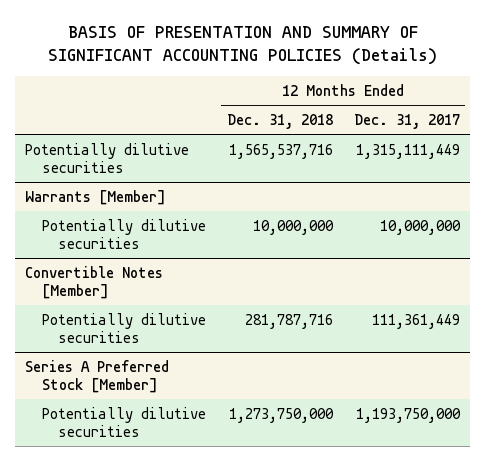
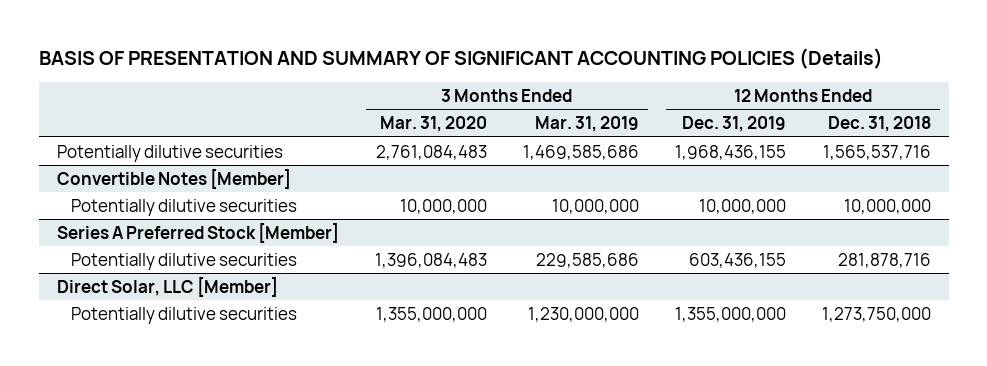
- | 12 Months Ended Dec. 31, 2018 | 12 Months Ended Dec. 31, 2017
+ | 3 Months Ended Mar. 31, 2020 | 3 Months Ended Mar. 31, 2019 | 12 Months Ended Dec. 31, 2019 | 12 Months Ended Dec. 31, 2018
- Warrants [Member]
- Potentially dilutive securities | 10,000,000 | 10,000,000
@ Convertible Notes [Member]
- Potentially dilutive securities | 281,787,716 | 111,361,449
+ Potentially dilutive securities | 10,000,000 | 10,000,000 | 10,000,000 | 10,000,000
@ Series A Preferred Stock [Member]
+ Potentially dilutive securities | 1,396,084,483 | 229,585,686 | 603,436,155 | 281,878,716
+ Direct Solar, LLC [Member]

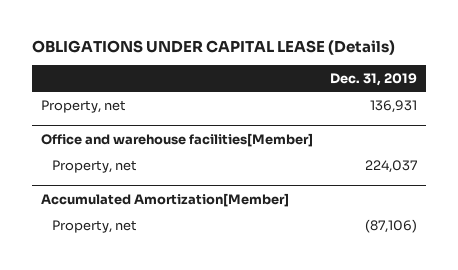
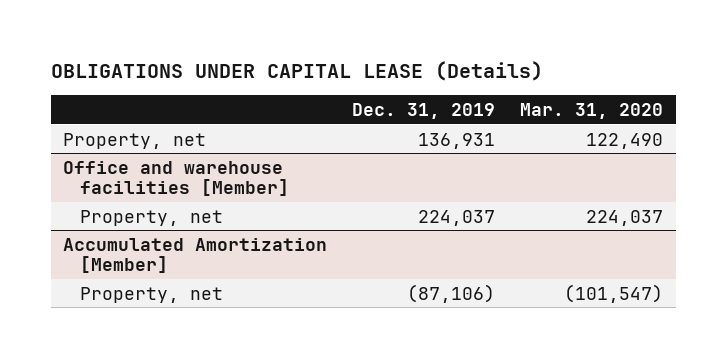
- | Dec. 31, 2019
+ | Dec. 31, 2019 | Mar. 31, 2020
- Office and warehouse facilities[Member]
+ Office and warehouse facilities [Member]
- Accumulated Amortization[Member]
+ Accumulated Amortization [Member]

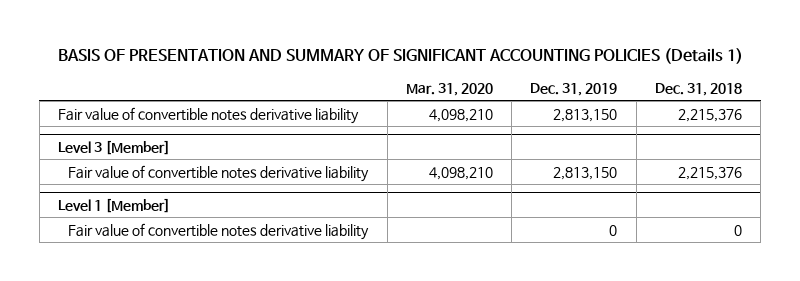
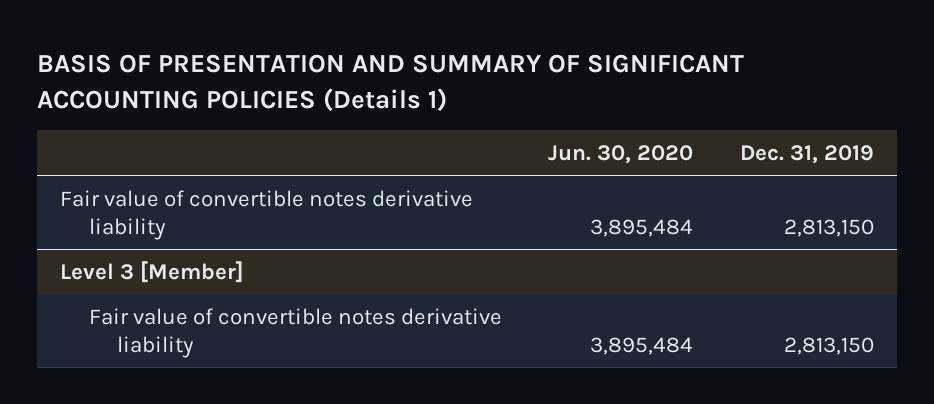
- | Mar. 31, 2020 | Dec. 31, 2019 | Dec. 31, 2018
+ | Jun. 30, 2020 | Dec. 31, 2019
- Level 1 [Member]
- Fair value of convertible notes derivative liability | | 0 | 0

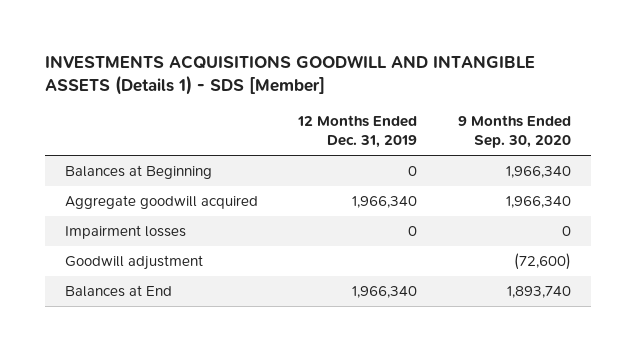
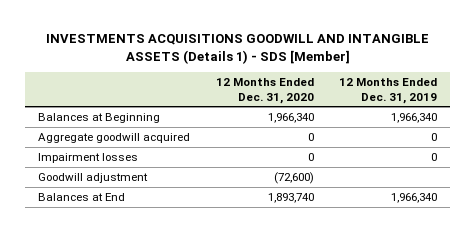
- | 12 Months Ended Dec. 31, 2019 | 9 Months Ended Sep. 30, 2020
+ | 12 Months Ended Dec. 31, 2020 | 12 Months Ended Dec. 31, 2019
- Balances at Beginning | 0 | 1,966,340
- Aggregate goodwill acquired | 1,966,340 | 1,966,340
+ Balances at Beginning | 1,966,340 | 1,966,340
+ Aggregate goodwill acquired | 0 | 0

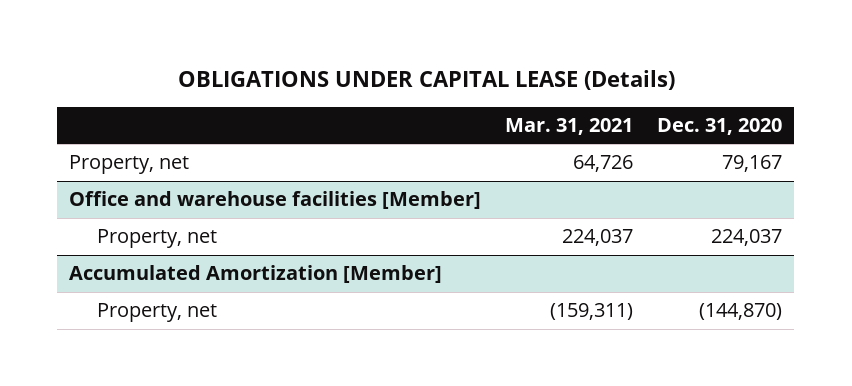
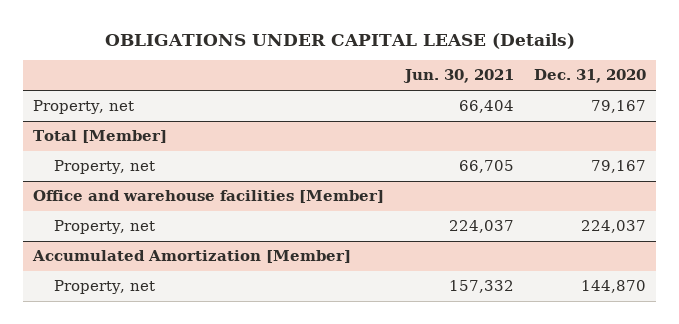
- | Mar. 31, 2021 | Dec. 31, 2020
+ | Jun. 30, 2021 | Dec. 31, 2020
+ Total [Member]
+ Property, net | 66,705 | 79,167
@ Accumulated Amortization [Member]
- Property, net | (159,311) | (144,870)
+ Property, net | 157,332 | 144,870

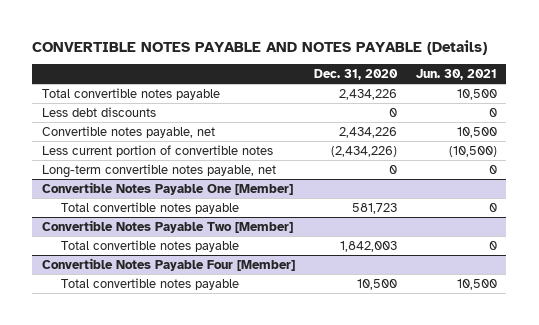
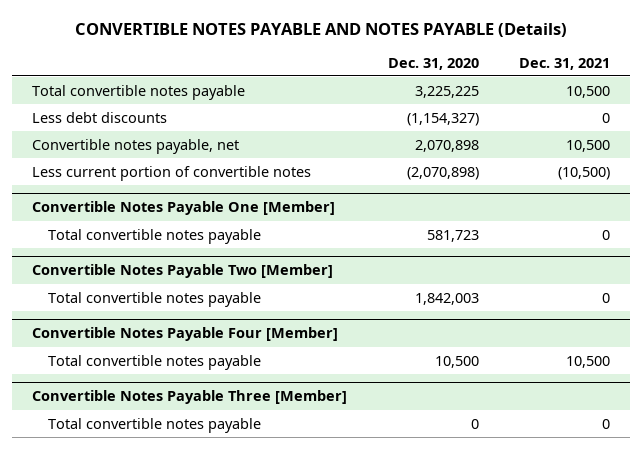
- | Dec. 31, 2020 | Jun. 30, 2021
+ | Dec. 31, 2020 | Dec. 31, 2021
- Total convertible notes payable | 2,434,226 | 10,500
- Less debt discounts | 0 | 0
- Convertible notes payable, net | 2,434,226 | 10,500
- Less current portion of convertible notes | (2,434,226) | (10,500)
- Long-term convertible notes payable, net | 0 | 0
+ Total convertible notes payable | 3,225,225 | 10,500
+ Less debt discounts | (1,154,327) | 0
+ Convertible notes payable, net | 2,070,898 | 10,500
+ Less current portion of convertible notes | (2,070,898) | (10,500)
+ Convertible Notes Payable Three [Member]
+ Total convertible notes payable | 0 | 0

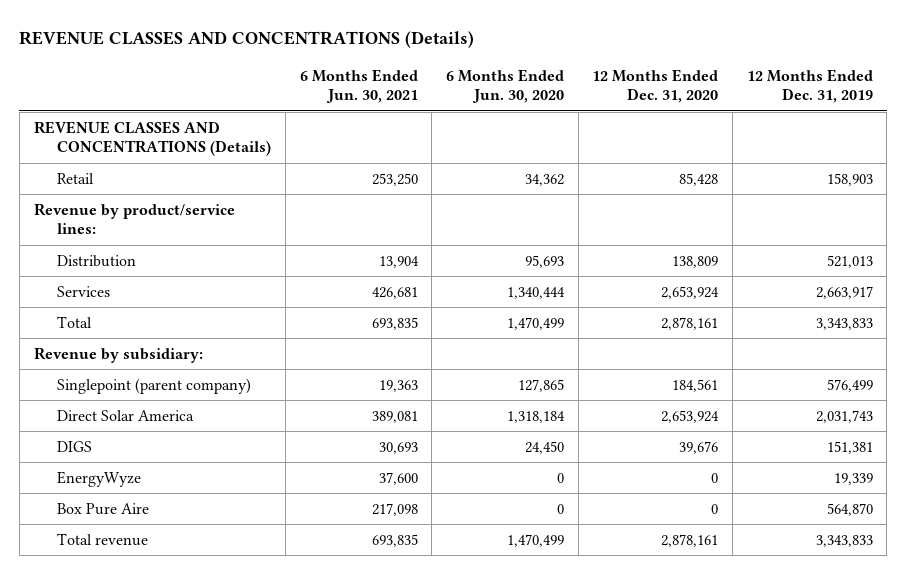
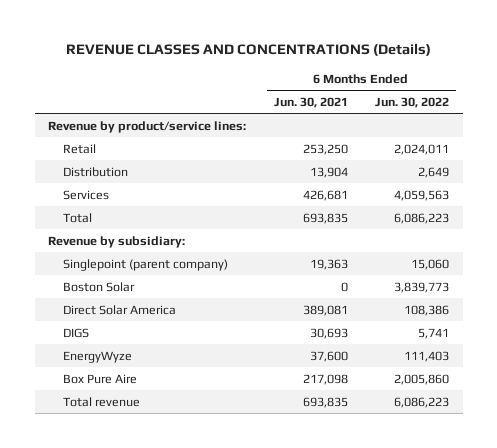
- | 6 Months Ended Jun. 30, 2021 | 6 Months Ended Jun. 30, 2020 | 12 Months Ended Dec. 31, 2020 | 12 Months Ended Dec. 31, 2019
+ | 6 Months Ended Jun. 30, 2021 | 6 Months Ended Jun. 30, 2022
- REVENUE CLASSES AND CONCENTRATIONS (Details)
moved down: Retail | 253,250 | 2,024,011
+ Boston Solar | 0 | 3,839,773

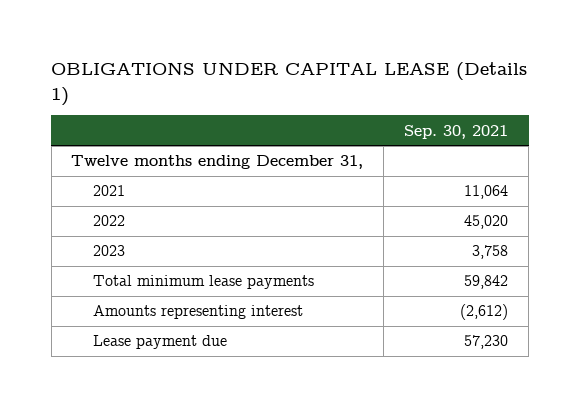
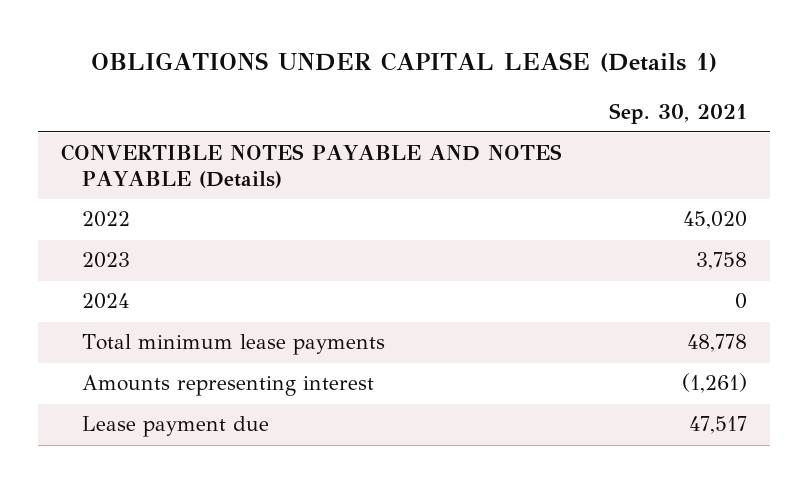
- Twelve months ending December 31,
- 2021 | 11,064
+ CONVERTIBLE NOTES PAYABLE AND NOTES PAYABLE (Details)
- Total minimum lease payments | 59,842
- Amounts representing interest | (2,612)
- Lease payment due | 57,230
+ 2024 | 0
+ Total minimum lease payments | 48,778
+ Amounts representing interest | (1,261)
+ Lease payment due | 47,517

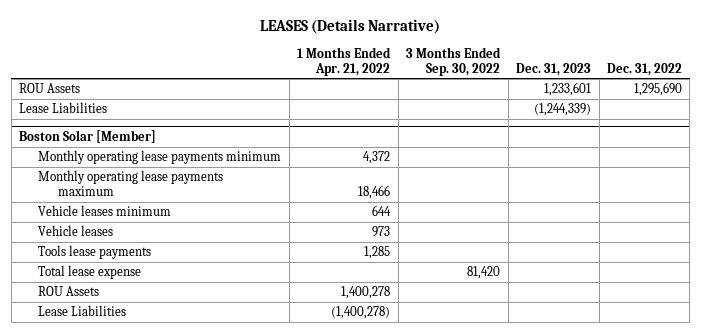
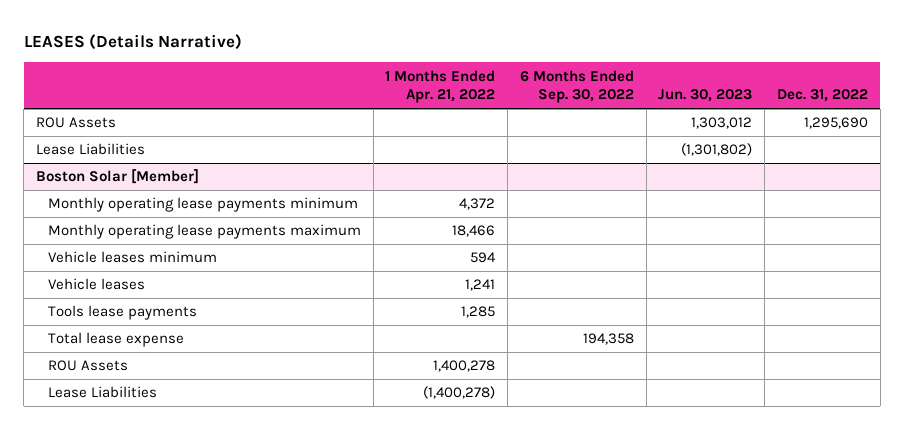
- | 1 Months Ended Apr. 21, 2022 | 3 Months Ended Sep. 30, 2022 | Dec. 31, 2023 | Dec. 31, 2022
+ | 1 Months Ended Apr. 21, 2022 | 6 Months Ended Sep. 30, 2022 | Jun. 30, 2023 | Dec. 31, 2022
@ Boston Solar [Member]
- Vehicle leases minimum | 644 | | |
- Vehicle leases | 973 | | |
+ Vehicle leases minimum | 594 | | |
+ Vehicle leases | 1,241 | | |

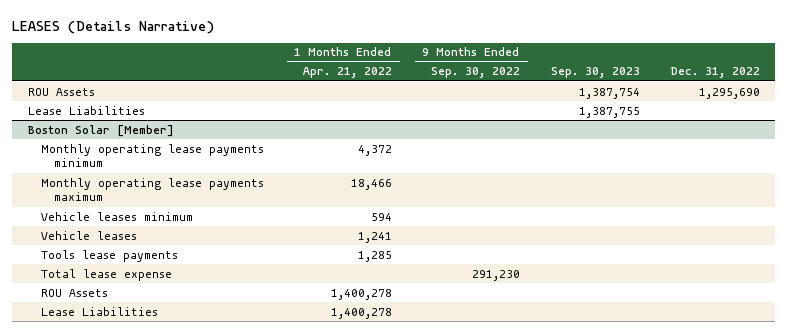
- | 1 Months Ended Apr. 21, 2022 | 6 Months Ended Sep. 30, 2022 | Jun. 30, 2023 | Dec. 31, 2022
+ | 1 Months Ended Apr. 21, 2022 | 9 Months Ended Sep. 30, 2022 | Sep. 30, 2023 | Dec. 31, 2022
@ Boston Solar [Member]
- Lease Liabilities | (1,400,278) | | |
+ Lease Liabilities | 1,400,278 | | |

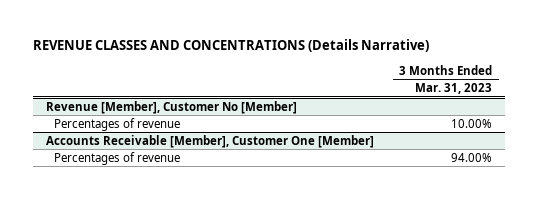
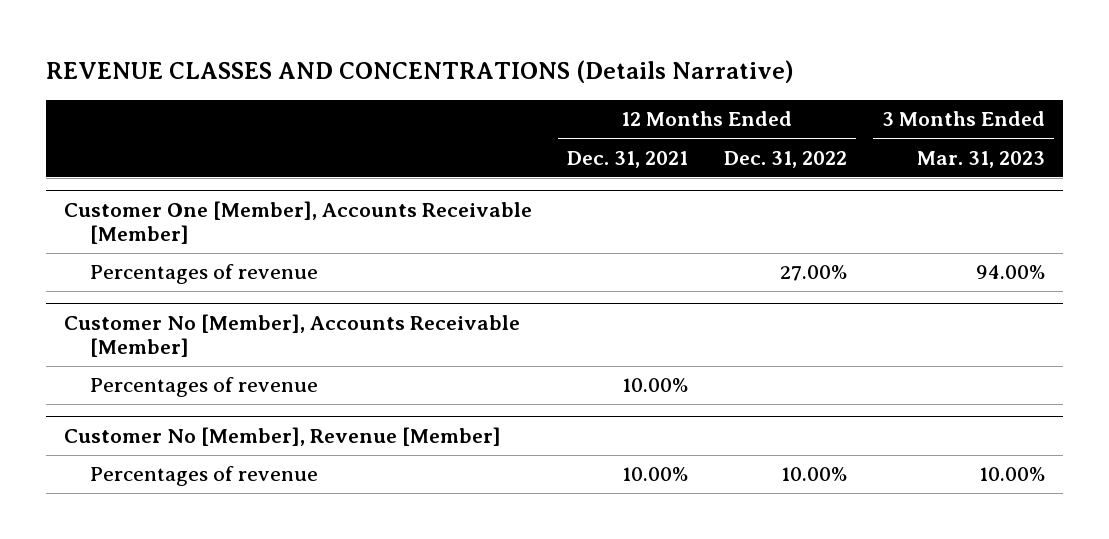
- | 3 Months Ended Mar. 31, 2023
+ | 12 Months Ended Dec. 31, 2021 | 12 Months Ended Dec. 31, 2022 | 3 Months Ended Mar. 31, 2023
- Revenue [Member], Customer No [Member]
- Percentages of revenue | 10.00%
- Accounts Receivable [Member], Customer One [Member]
+ Customer One [Member], Accounts Receivable [Member]
+ Customer No [Member], Accounts Receivable [Member]
+ Percentages of revenue | 10.00% | |
+ Customer No [Member], Revenue [Member]
+ Percentages of revenue | 10.00% | 10.00% | 10.00%

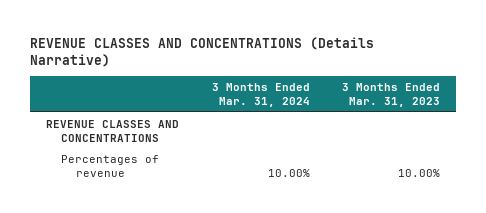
- | 12 Months Ended Dec. 31, 2021 | 12 Months Ended Dec. 31, 2022 | 3 Months Ended Mar. 31, 2023
+ | 3 Months Ended Mar. 31, 2024 | 3 Months Ended Mar. 31, 2023
- Customer One [Member], Accounts Receivable [Member]
- Percentages of revenue | | 27.00% | 94.00%
- Customer No [Member], Accounts Receivable [Member]
- Percentages of revenue | 10.00% | |
- Customer No [Member], Revenue [Member]
+ REVENUE CLASSES AND CONCENTRATIONS

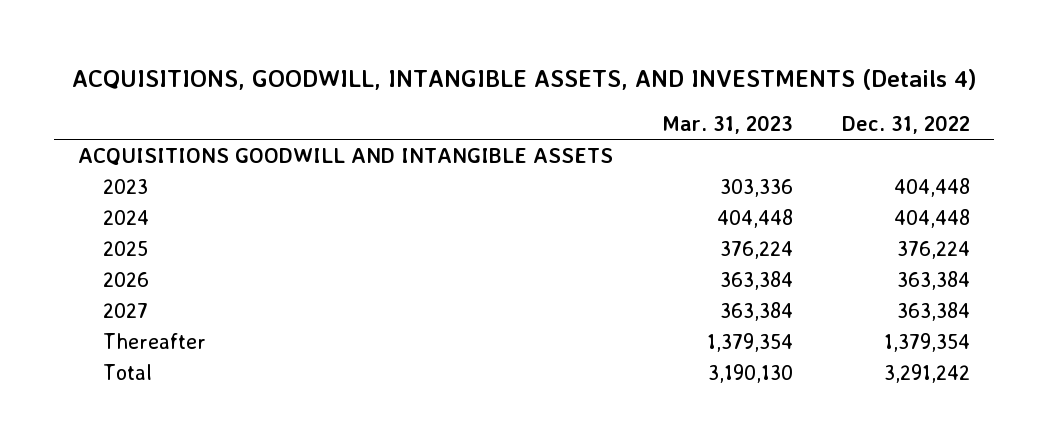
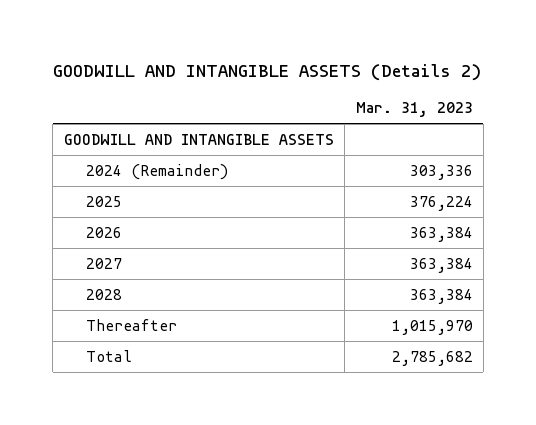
- ACQUISITIONS, GOODWILL, INTANGIBLE ASSETS, AND INVESTMENTS (Details 4)
+ GOODWILL AND INTANGIBLE ASSETS (Details 2)
- | Mar. 31, 2023 | Dec. 31, 2022
+ | Mar. 31, 2023
- ACQUISITIONS GOODWILL AND INTANGIBLE ASSETS
- 2023 | 303,336 | 404,448
- 2024 | 404,448 | 404,448
+ GOODWILL AND INTANGIBLE ASSETS
+ 2024 (Remainder) | 303,336
- Thereafter | 1,379,354 | 1,379,354
- Total | 3,190,130 | 3,291,242
+ 2028 | 363,384
+ Thereafter | 1,015,970
+ Total | 2,785,682

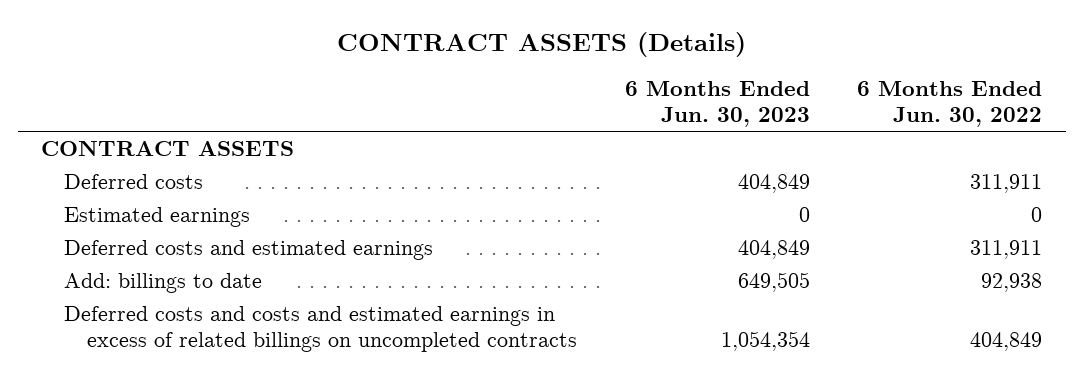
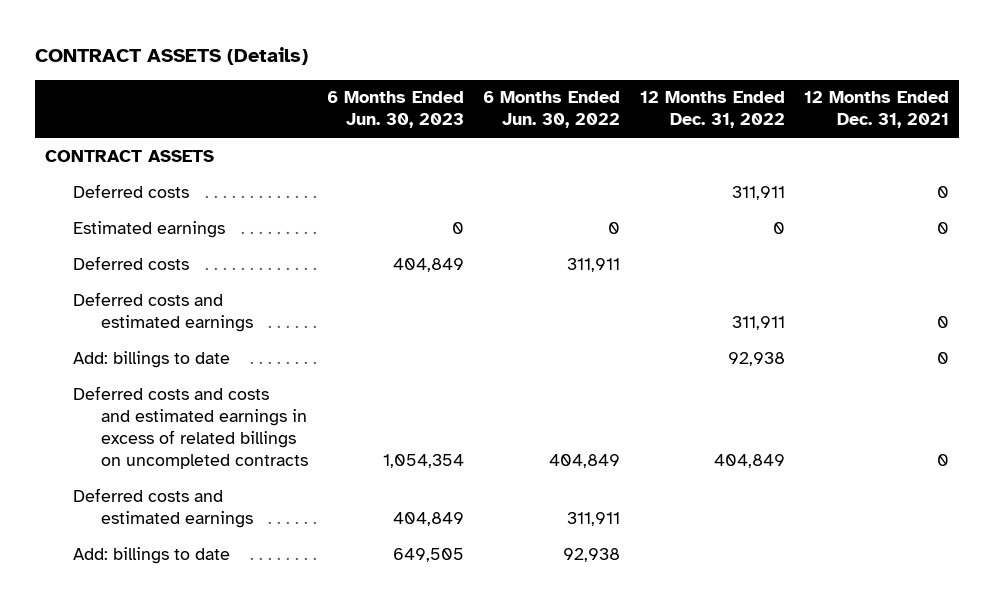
- | 6 Months Ended Jun. 30, 2023 | 6 Months Ended Jun. 30, 2022
+ | 6 Months Ended Jun. 30, 2023 | 6 Months Ended Jun. 30, 2022 | 12 Months Ended Dec. 31, 2022 | 12 Months Ended Dec. 31, 2021
+ Deferred costs | | | 311,911 | 0
moved down: Deferred costs | 404,849 | 311,911 | |
+ Deferred costs and estimated earnings | | | 311,911 | 0
+ Add: billings to date | | | 92,938 | 0
moved up: Deferred costs and costs and estimated earnings in excess of related billings on uncompleted contracts | 1,054,354 | 404,849 | 404,849 | 0

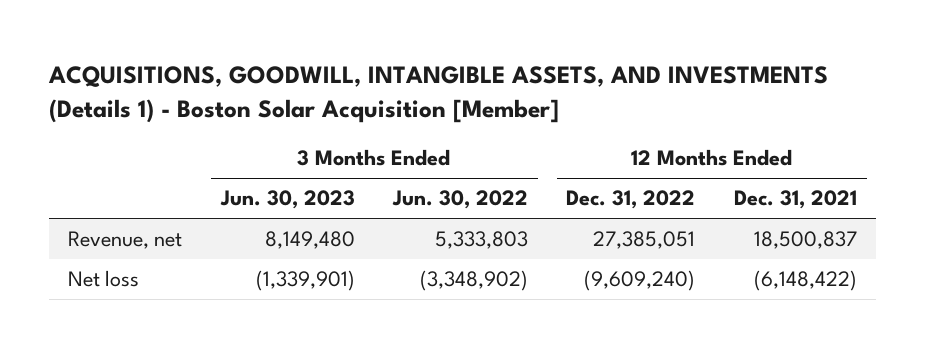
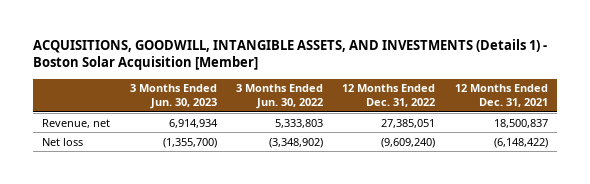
- Revenue, net | 8,149,480 | 5,333,803 | 27,385,051 | 18,500,837
- Net loss | (1,339,901) | (3,348,902) | (9,609,240) | (6,148,422)
+ Revenue, net | 6,914,934 | 5,333,803 | 27,385,051 | 18,500,837
+ Net loss | (1,355,700) | (3,348,902) | (9,609,240) | (6,148,422)

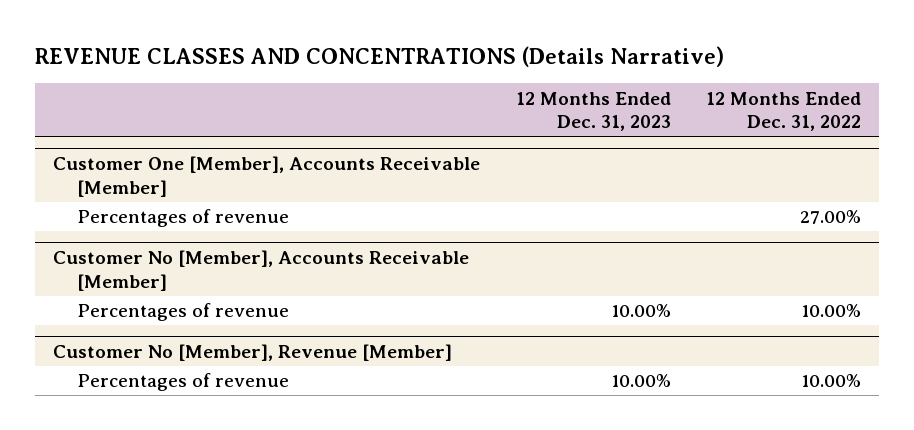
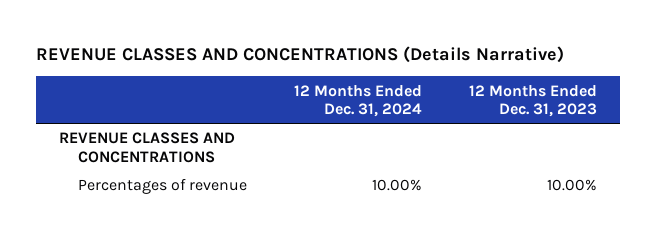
- | 12 Months Ended Dec. 31, 2023 | 12 Months Ended Dec. 31, 2022
+ | 12 Months Ended Dec. 31, 2024 | 12 Months Ended Dec. 31, 2023
- Customer One [Member], Accounts Receivable [Member]
- Percentages of revenue | | 27.00%
- Customer No [Member], Accounts Receivable [Member]
- Percentages of revenue | 10.00% | 10.00%
- Customer No [Member], Revenue [Member]
+ REVENUE CLASSES AND CONCENTRATIONS

